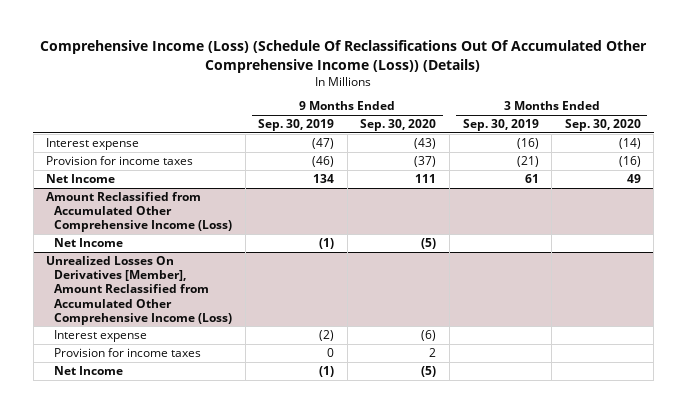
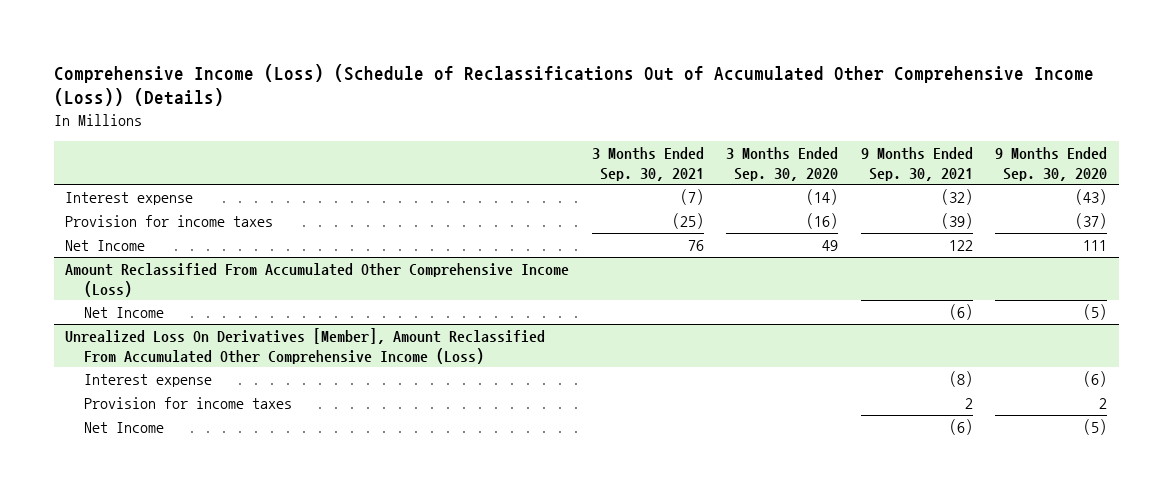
- Comprehensive Income (Loss) (Schedule Of Reclassifications Out Of Accumulated Other Comprehensive Income (Loss)) (Details)
+ Comprehensive Income (Loss) (Schedule of Reclassifications Out of Accumulated Other Comprehensive Income (Loss)) (Details)
- | 9 Months Ended Sep. 30, 2019 | 9 Months Ended Sep. 30, 2020 | 3 Months Ended Sep. 30, 2019 | 3 Months Ended Sep. 30, 2020
+ | 3 Months Ended Sep. 30, 2021 | 3 Months Ended Sep. 30, 2020 | 9 Months Ended Sep. 30, 2021 | 9 Months Ended Sep. 30, 2020
- Amount Reclassified from Accumulated Other Comprehensive Income (Loss)
+ Amount Reclassified From Accumulated Other Comprehensive Income (Loss)
- Unrealized Losses On Derivatives [Member], Amount Reclassified from Accumulated Other Comprehensive Income (Loss)
+ Unrealized Loss On Derivatives [Member], Amount Reclassified From Accumulated Other Comprehensive Income (Loss)

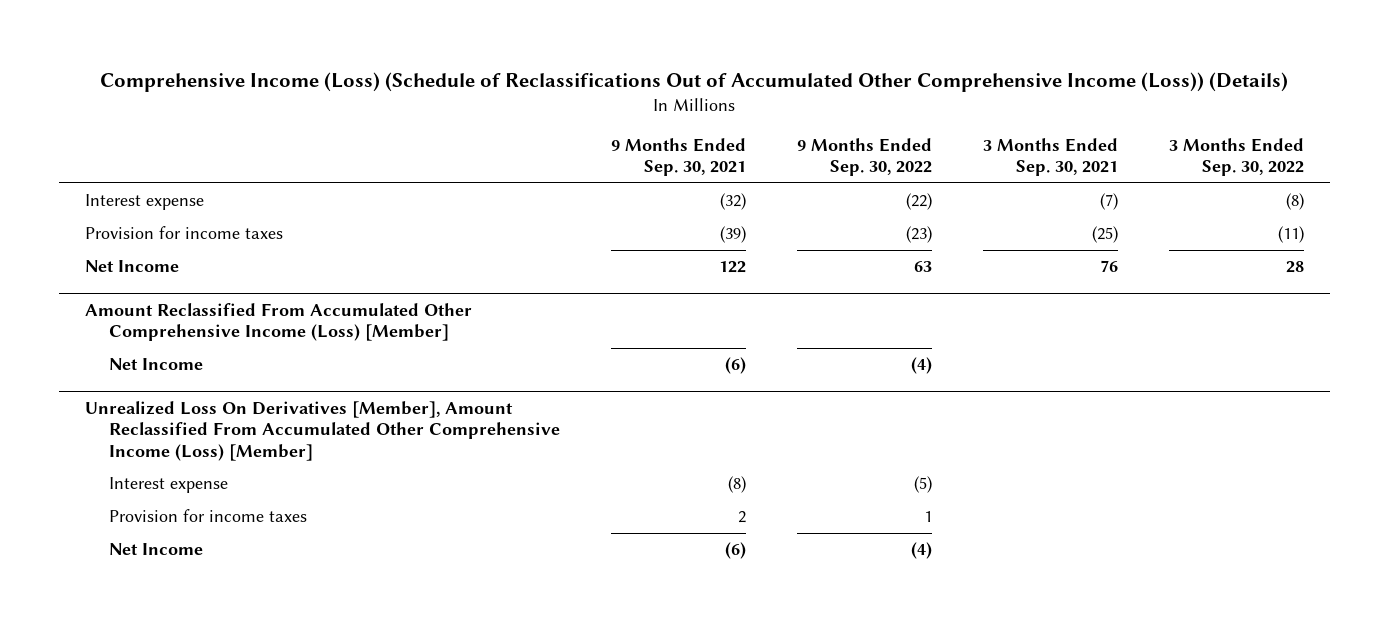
- | 3 Months Ended Sep. 30, 2021 | 3 Months Ended Sep. 30, 2020 | 9 Months Ended Sep. 30, 2021 | 9 Months Ended Sep. 30, 2020
+ | 9 Months Ended Sep. 30, 2021 | 9 Months Ended Sep. 30, 2022 | 3 Months Ended Sep. 30, 2021 | 3 Months Ended Sep. 30, 2022
- Amount Reclassified From Accumulated Other Comprehensive Income (Loss)
+ Amount Reclassified From Accumulated Other Comprehensive Income (Loss) [Member]
- Unrealized Loss On Derivatives [Member], Amount Reclassified From Accumulated Other Comprehensive Income (Loss)
+ Unrealized Loss On Derivatives [Member], Amount Reclassified From Accumulated Other Comprehensive Income (Loss) [Member]

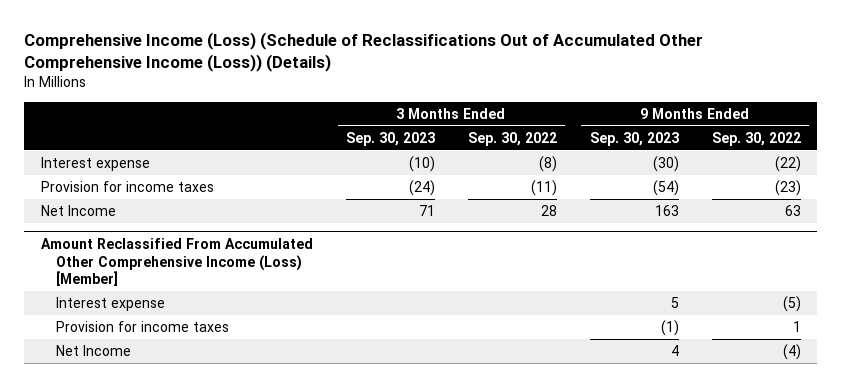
- | 9 Months Ended Sep. 30, 2021 | 9 Months Ended Sep. 30, 2022 | 3 Months Ended Sep. 30, 2021 | 3 Months Ended Sep. 30, 2022
+ | 3 Months Ended Sep. 30, 2023 | 3 Months Ended Sep. 30, 2022 | 9 Months Ended Sep. 30, 2023 | 9 Months Ended Sep. 30, 2022
@ Amount Reclassified From Accumulated Other Comprehensive Income (Loss) [Member]
- Net Income | (6) | (4) | |
- Unrealized Loss On Derivatives [Member], Amount Reclassified From Accumulated Other Comprehensive Income (Loss) [Member]

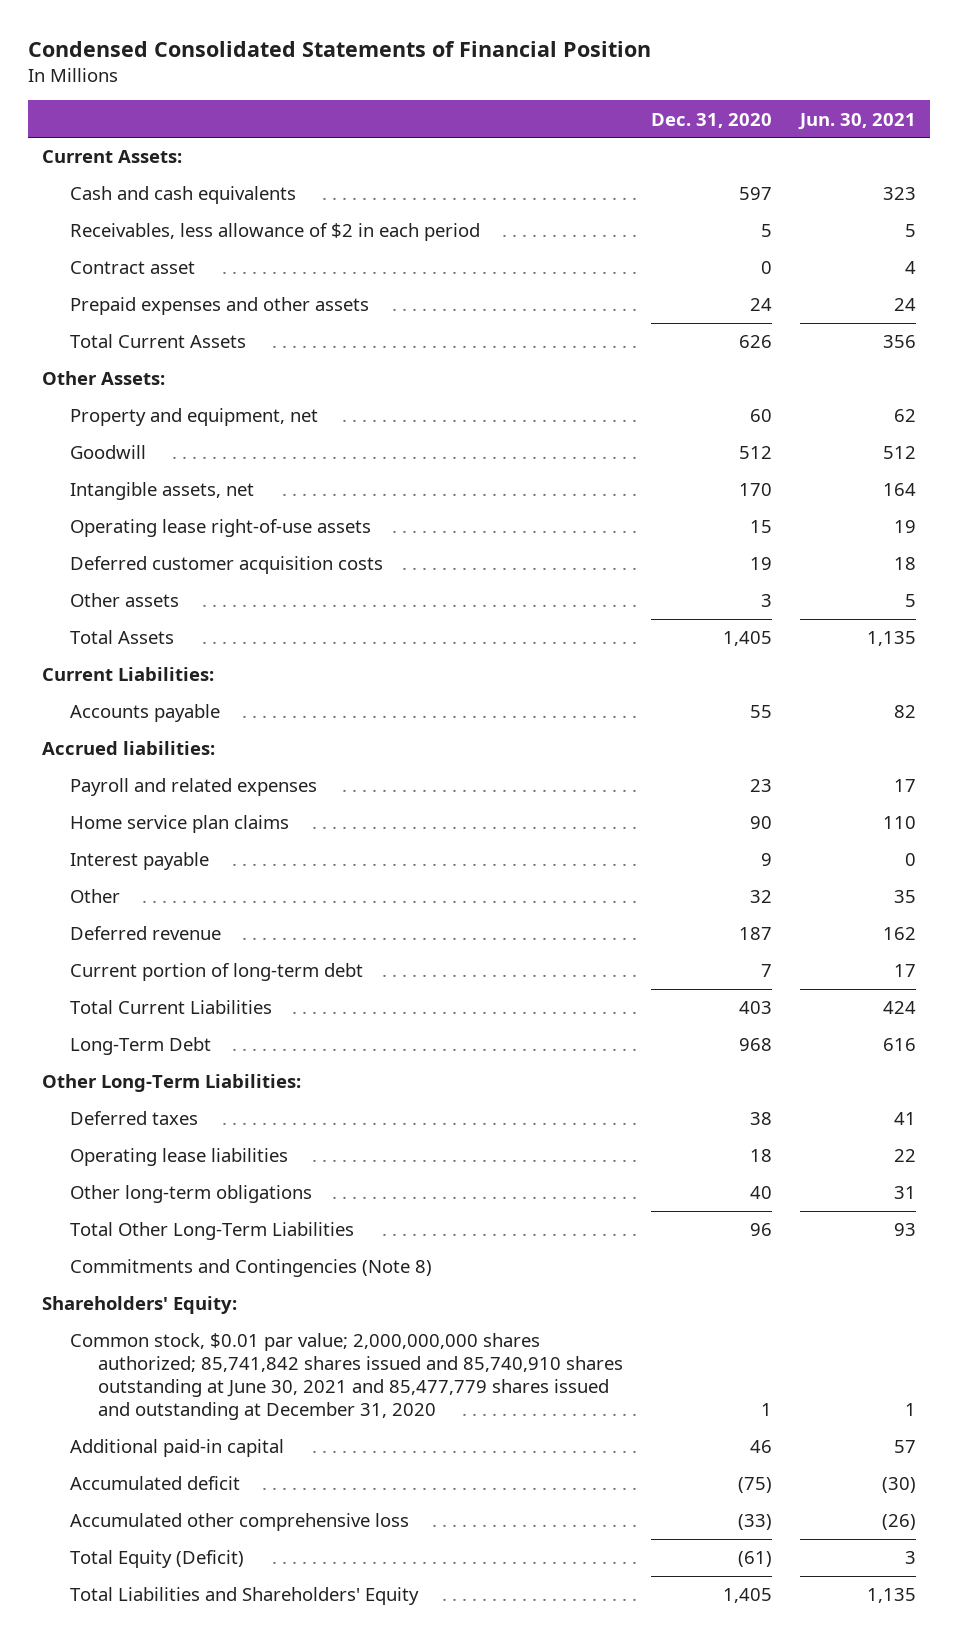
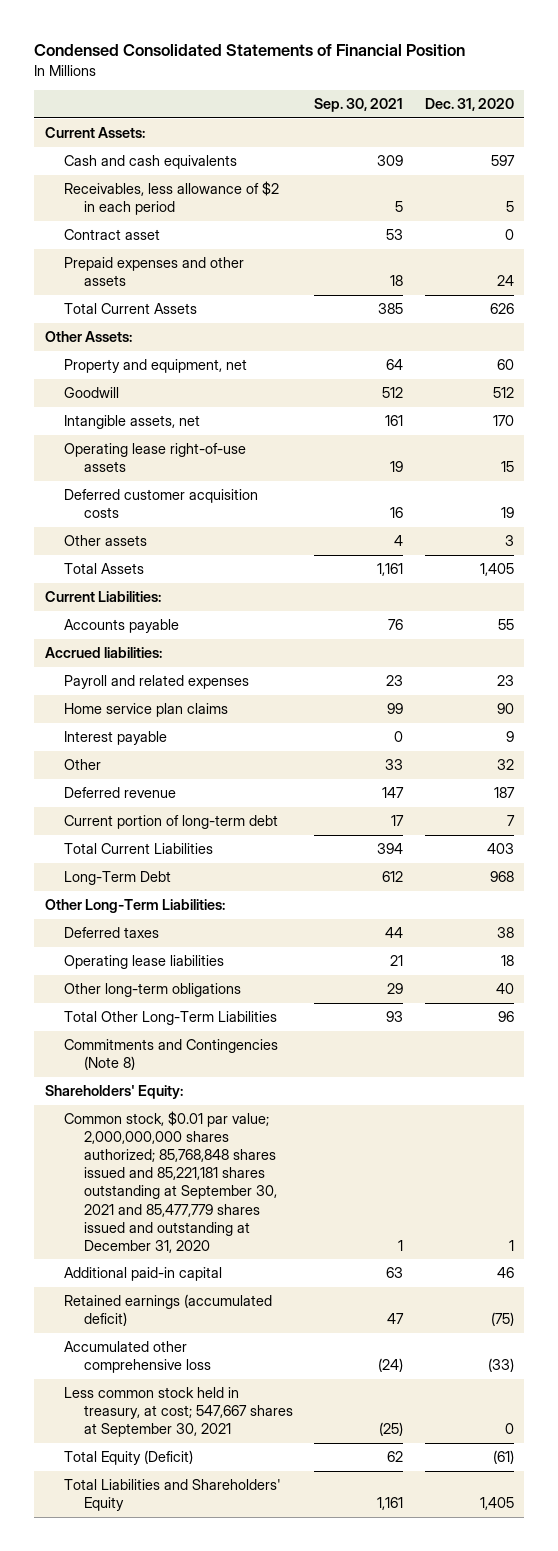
- | Dec. 31, 2020 | Jun. 30, 2021
+ | Sep. 30, 2021 | Dec. 31, 2020
- Common stock, $0.01 par value; 2,000,000,000 shares authorized; 85,741,842 shares issued and 85,740,910 shares outstanding at June 30, 2021 and 85,477,779 shares issued and outstanding at December 31, 2020 | 1 | 1
+ Common stock, $0.01 par value; 2,000,000,000 shares authorized; 85,768,848 shares issued and 85,221,181 shares outstanding at September 30, 2021 and 85,477,779 shares issued and outstanding at December 31, 2020 | 1 | 1
- Accumulated deficit | (75) | (30)
+ Retained earnings (accumulated deficit) | 47 | (75)
+ Less common stock held in treasury, at cost; 547,667 shares at September 30, 2021 | (25) | 0

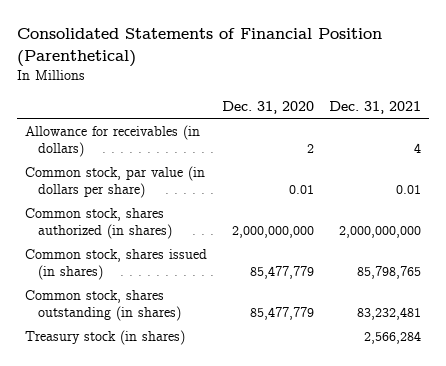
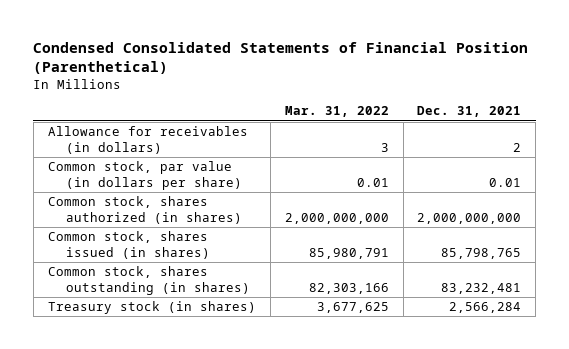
- Consolidated Statements of Financial Position (Parenthetical)
+ Condensed Consolidated Statements of Financial Position (Parenthetical)
- | Dec. 31, 2020 | Dec. 31, 2021
+ | Mar. 31, 2022 | Dec. 31, 2021
- Allowance for receivables (in dollars) | 2 | 4
+ Allowance for receivables (in dollars) | 3 | 2

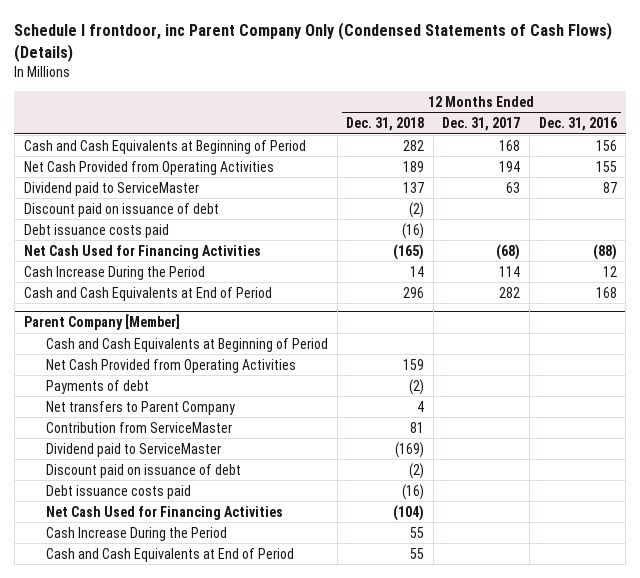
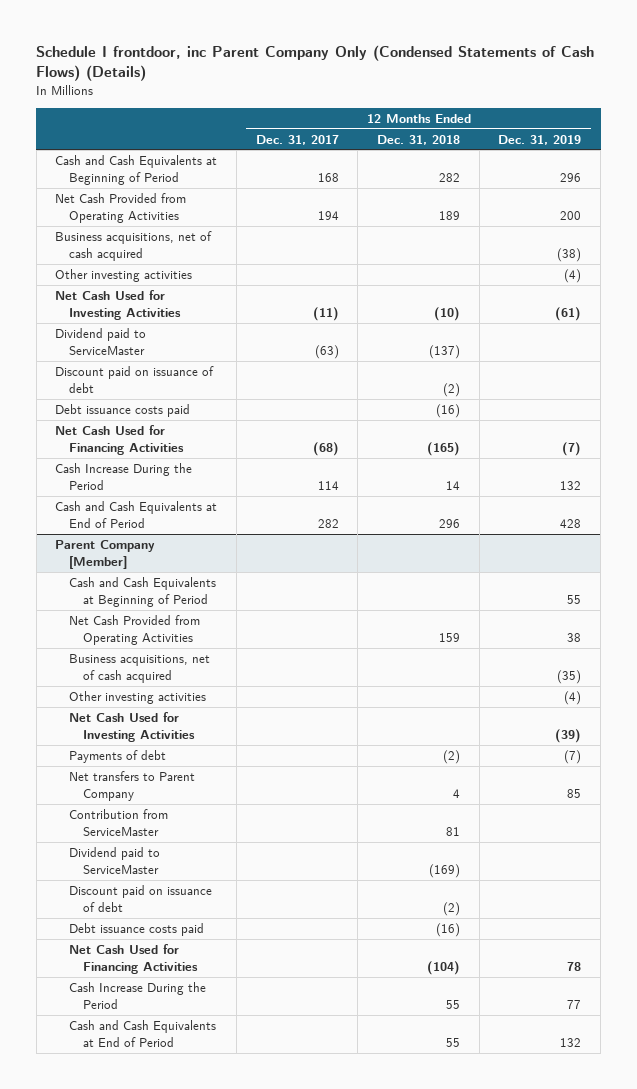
- | 12 Months Ended Dec. 31, 2018 | 12 Months Ended Dec. 31, 2017 | 12 Months Ended Dec. 31, 2016
+ | 12 Months Ended Dec. 31, 2017 | 12 Months Ended Dec. 31, 2018 | 12 Months Ended Dec. 31, 2019
- Dividend paid to ServiceMaster | 137 | 63 | 87
+ Business acquisitions, net of cash acquired | | | (38)
+ Other investing activities | | | (4)
+ Net Cash Used for Investing Activities | (11) | (10) | (61)
+ Dividend paid to ServiceMaster | (63) | (137) |
@ Parent Company [Member]
+ Business acquisitions, net of cash acquired | | | (35)
+ Other investing activities | | | (4)
+ Net Cash Used for Investing Activities | | | (39)

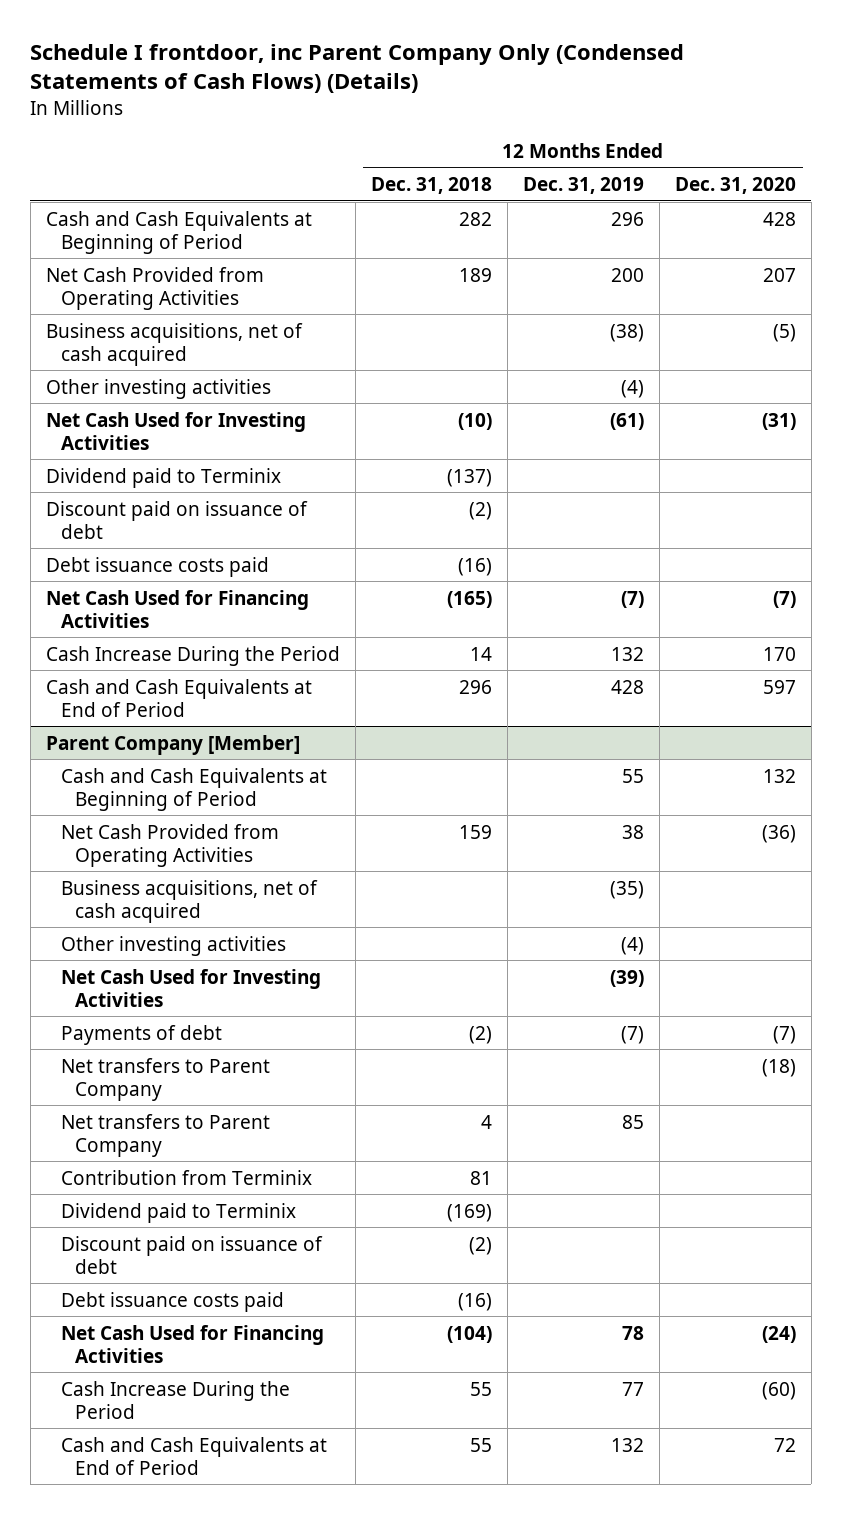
- | 12 Months Ended Dec. 31, 2017 | 12 Months Ended Dec. 31, 2018 | 12 Months Ended Dec. 31, 2019
+ | 12 Months Ended Dec. 31, 2018 | 12 Months Ended Dec. 31, 2019 | 12 Months Ended Dec. 31, 2020
- Dividend paid to ServiceMaster | (63) | (137) |
+ Dividend paid to Terminix | (137) | |
@ Parent Company [Member]
+ Net transfers to Parent Company | | | (18)
- Contribution from ServiceMaster | | 81 |
- Dividend paid to ServiceMaster | | (169) |
+ Contribution from Terminix | 81 | |
+ Dividend paid to Terminix | (169) | |

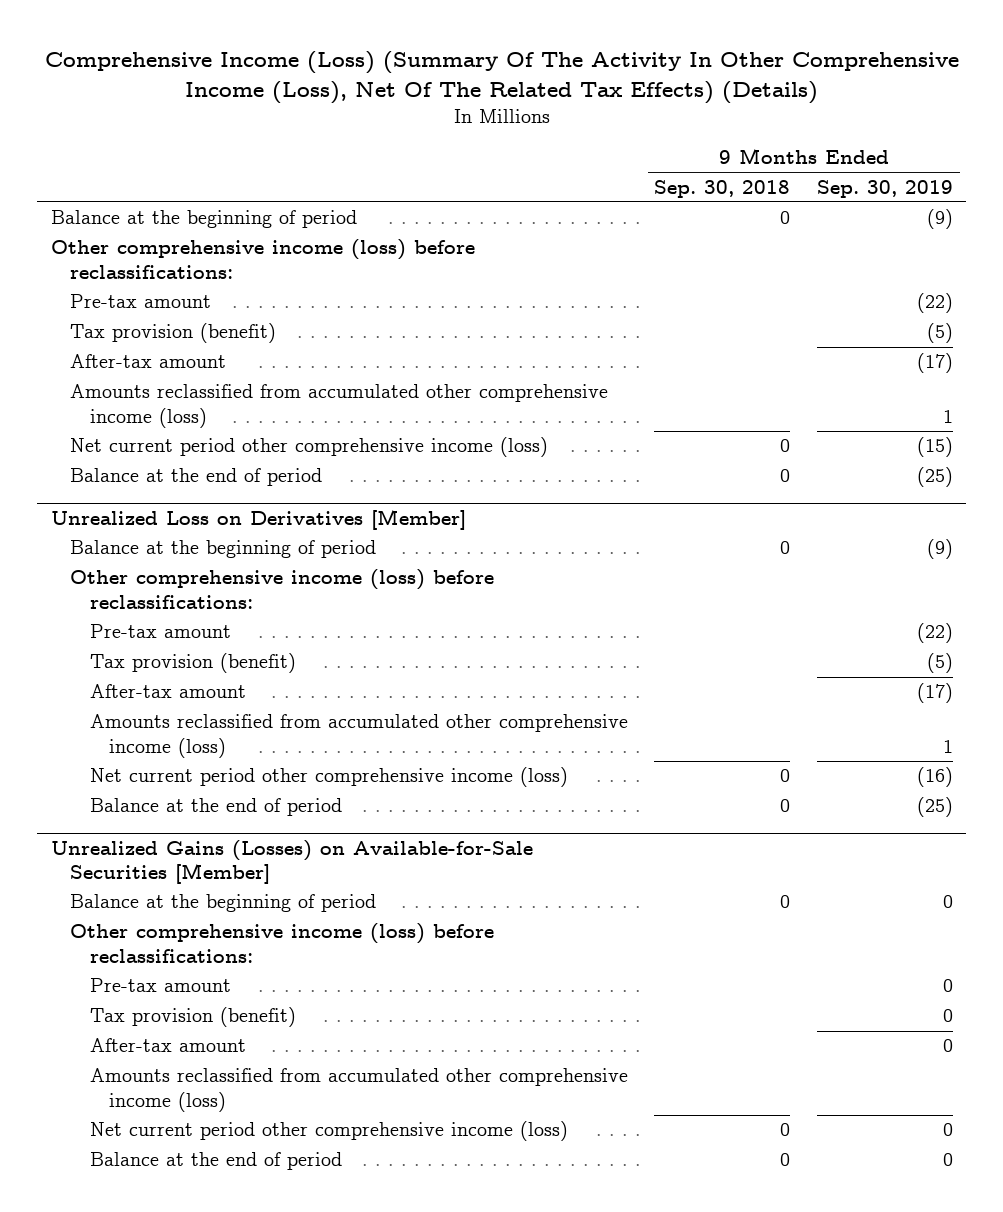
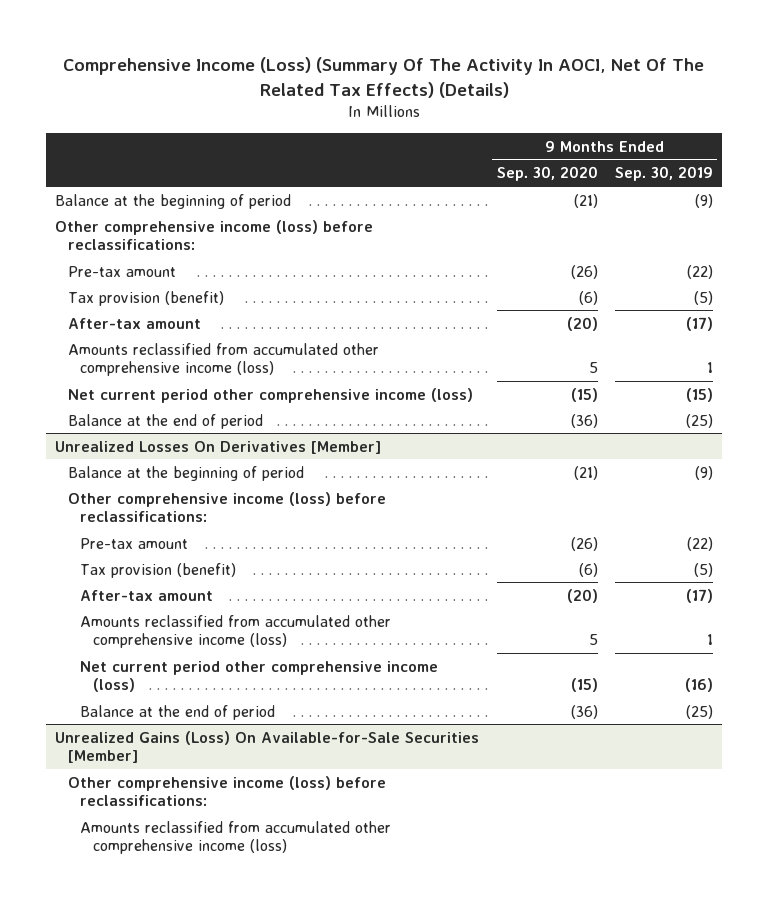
- Comprehensive Income (Loss) (Summary Of The Activity In Other Comprehensive Income (Loss), Net Of The Related Tax Effects) (Details)
+ Comprehensive Income (Loss) (Summary Of The Activity In AOCI, Net Of The Related Tax Effects) (Details)
- | 9 Months Ended Sep. 30, 2018 | 9 Months Ended Sep. 30, 2019
+ | 9 Months Ended Sep. 30, 2020 | 9 Months Ended Sep. 30, 2019
- Unrealized Loss on Derivatives [Member]
+ Unrealized Losses On Derivatives [Member]
- Unrealized Gains (Losses) on Available-for-Sale Securities [Member]
- Balance at the beginning of period | 0 | 0
+ Unrealized Gains (Loss) On Available-for-Sale Securities [Member]
- Pre-tax amount | | 0
- Tax provision (benefit) | | 0
- After-tax amount | | 0
- Net current period other comprehensive income (loss) | 0 | 0
- Balance at the end of period | 0 | 0

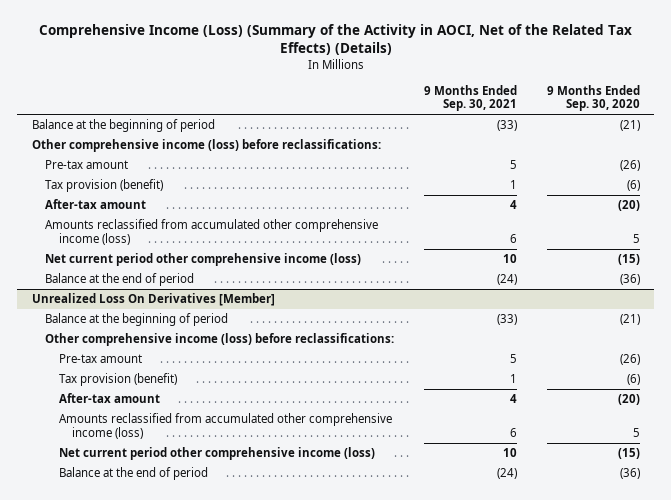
- Comprehensive Income (Loss) (Summary Of The Activity In AOCI, Net Of The Related Tax Effects) (Details)
+ Comprehensive Income (Loss) (Summary of the Activity in AOCI, Net of the Related Tax Effects) (Details)
- | 9 Months Ended Sep. 30, 2020 | 9 Months Ended Sep. 30, 2019
+ | 9 Months Ended Sep. 30, 2021 | 9 Months Ended Sep. 30, 2020
- Unrealized Losses On Derivatives [Member]
+ Unrealized Loss On Derivatives [Member]
- Unrealized Gains (Loss) On Available-for-Sale Securities [Member]
- Other comprehensive income (loss) before reclassifications:
- Amounts reclassified from accumulated other comprehensive income (loss)

